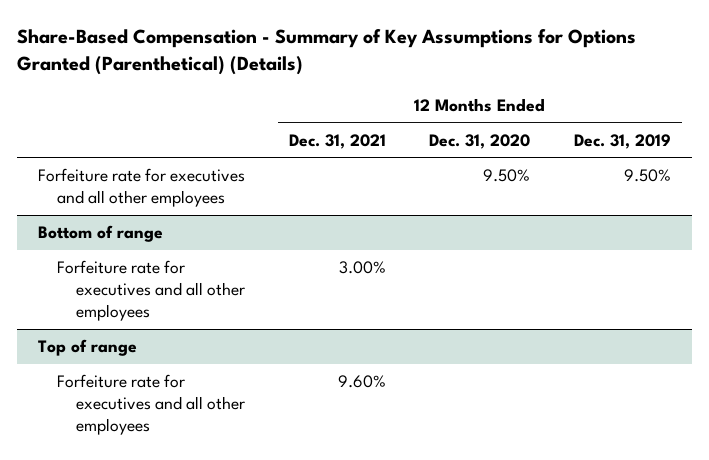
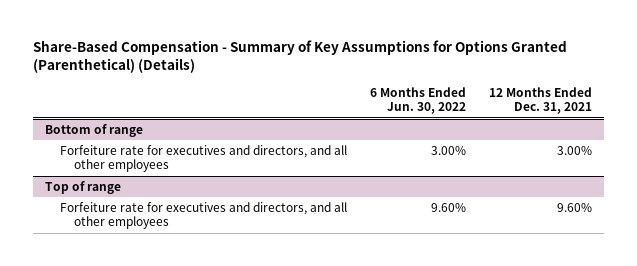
- | 12 Months Ended Dec. 31, 2021 | 12 Months Ended Dec. 31, 2020 | 12 Months Ended Dec. 31, 2019
+ | 6 Months Ended Jun. 30, 2022 | 12 Months Ended Dec. 31, 2021
- Forfeiture rate for executives and all other employees | | 9.50% | 9.50%
@ Bottom of range
- Forfeiture rate for executives and all other employees | 3.00% | |
+ Forfeiture rate for executives and directors, and all other employees | 3.00% | 3.00%
@ Top of range
- Forfeiture rate for executives and all other employees | 9.60% | |
+ Forfeiture rate for executives and directors, and all other employees | 9.60% | 9.60%

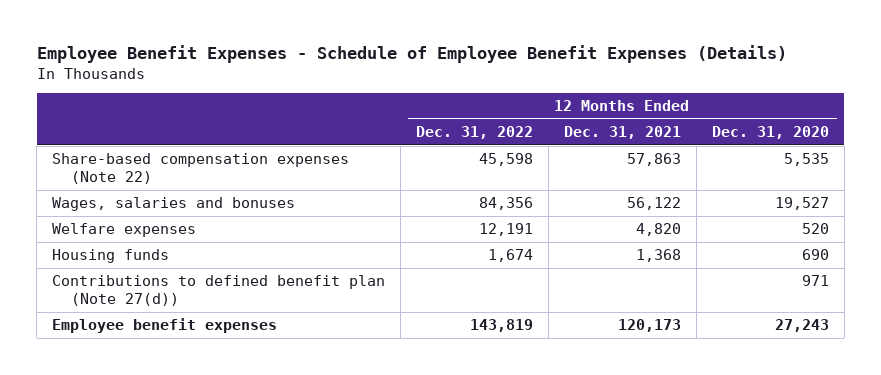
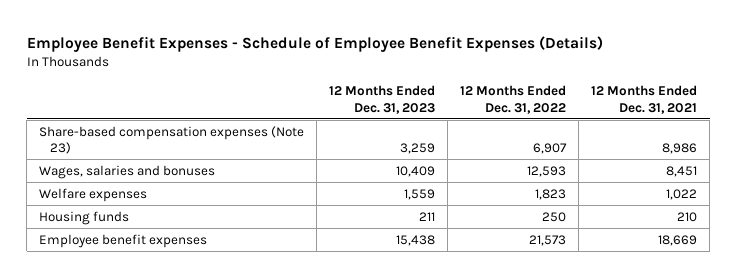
- | 12 Months Ended Dec. 31, 2022 | 12 Months Ended Dec. 31, 2021 | 12 Months Ended Dec. 31, 2020
+ | 12 Months Ended Dec. 31, 2023 | 12 Months Ended Dec. 31, 2022 | 12 Months Ended Dec. 31, 2021
- Share-based compensation expenses (Note 22) | 45,598 | 57,863 | 5,535
- Wages, salaries and bonuses | 84,356 | 56,122 | 19,527
- Welfare expenses | 12,191 | 4,820 | 520
- Housing funds | 1,674 | 1,368 | 690
- Contributions to defined benefit plan (Note 27(d)) | | | 971
- Employee benefit expenses | 143,819 | 120,173 | 27,243
+ Share-based compensation expenses (Note 23) | 3,259 | 6,907 | 8,986
+ Wages, salaries and bonuses | 10,409 | 12,593 | 8,451
+ Welfare expenses | 1,559 | 1,823 | 1,022
+ Housing funds | 211 | 250 | 210
+ Employee benefit expenses | 15,438 | 21,573 | 18,669

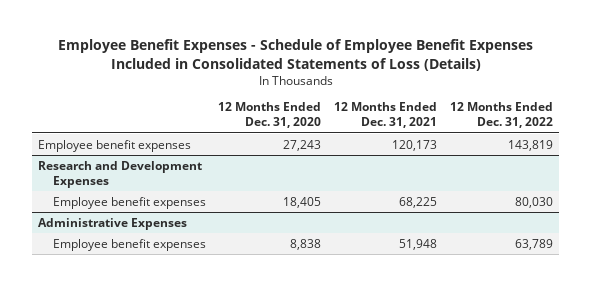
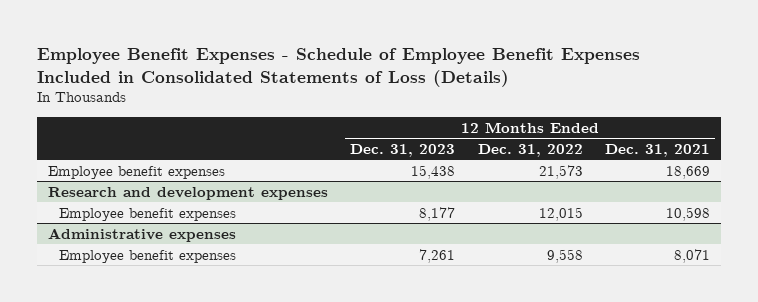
- | 12 Months Ended Dec. 31, 2020 | 12 Months Ended Dec. 31, 2021 | 12 Months Ended Dec. 31, 2022
+ | 12 Months Ended Dec. 31, 2023 | 12 Months Ended Dec. 31, 2022 | 12 Months Ended Dec. 31, 2021
- Employee benefit expenses | 27,243 | 120,173 | 143,819
- Research and Development Expenses
- Employee benefit expenses | 18,405 | 68,225 | 80,030
- Administrative Expenses
- Employee benefit expenses | 8,838 | 51,948 | 63,789
+ Employee benefit expenses | 15,438 | 21,573 | 18,669
+ Research and development expenses
+ Employee benefit expenses | 8,177 | 12,015 | 10,598
+ Administrative expenses
+ Employee benefit expenses | 7,261 | 9,558 | 8,071

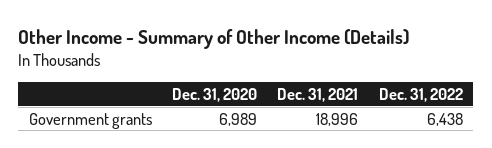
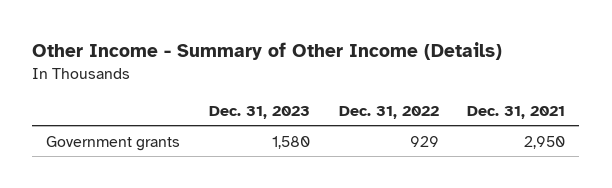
- | Dec. 31, 2020 | Dec. 31, 2021 | Dec. 31, 2022
+ | Dec. 31, 2023 | Dec. 31, 2022 | Dec. 31, 2021
- Government grants | 6,989 | 18,996 | 6,438
+ Government grants | 1,580 | 929 | 2,950

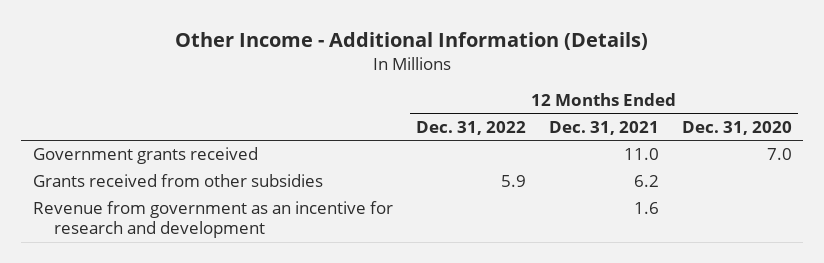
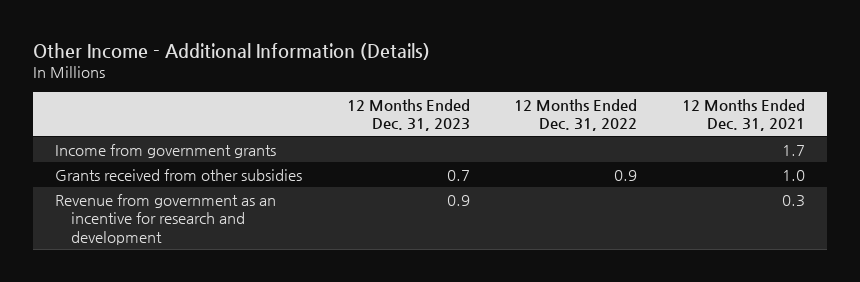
- | 12 Months Ended Dec. 31, 2022 | 12 Months Ended Dec. 31, 2021 | 12 Months Ended Dec. 31, 2020
+ | 12 Months Ended Dec. 31, 2023 | 12 Months Ended Dec. 31, 2022 | 12 Months Ended Dec. 31, 2021
- Government grants received | | 11.0 | 7.0
- Grants received from other subsidies | 5.9 | 6.2 |
- Revenue from government as an incentive for research and development | | 1.6 |
+ Income from government grants | | | 1.7
+ Grants received from other subsidies | 0.7 | 0.9 | 1.0
+ Revenue from government as an incentive for research and development | 0.9 | | 0.3

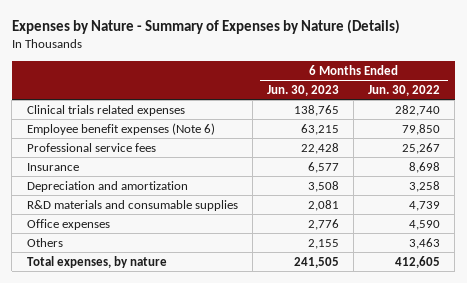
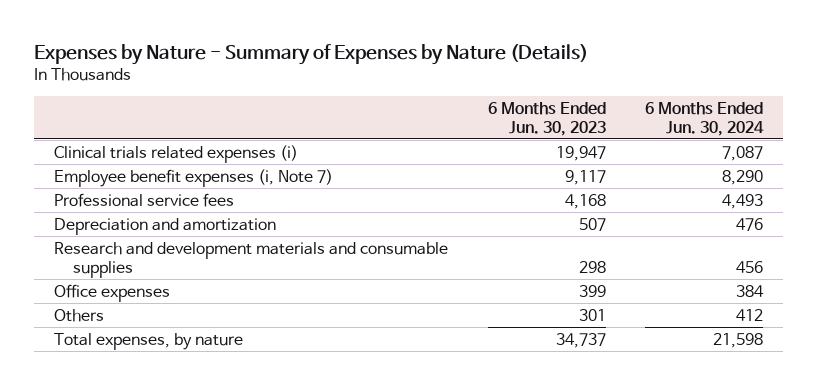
- | 6 Months Ended Jun. 30, 2023 | 6 Months Ended Jun. 30, 2022
+ | 6 Months Ended Jun. 30, 2023 | 6 Months Ended Jun. 30, 2024
- Clinical trials related expenses | 138,765 | 282,740
- Employee benefit expenses (Note 6) | 63,215 | 79,850
- Professional service fees | 22,428 | 25,267
- Insurance | 6,577 | 8,698
- Depreciation and amortization | 3,508 | 3,258
- R&D materials and consumable supplies | 2,081 | 4,739
- Office expenses | 2,776 | 4,590
- Others | 2,155 | 3,463
- Total expenses, by nature | 241,505 | 412,605
+ Clinical trials related expenses (i) | 19,947 | 7,087
+ Employee benefit expenses (i, Note 7) | 9,117 | 8,290
+ Professional service fees | 4,168 | 4,493
+ Depreciation and amortization | 507 | 476
+ Research and development materials and consumable supplies | 298 | 456
+ Office expenses | 399 | 384
+ Others | 301 | 412
+ Total expenses, by nature | 34,737 | 21,598

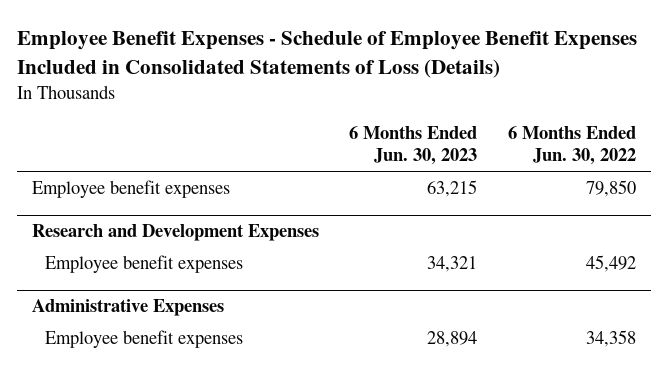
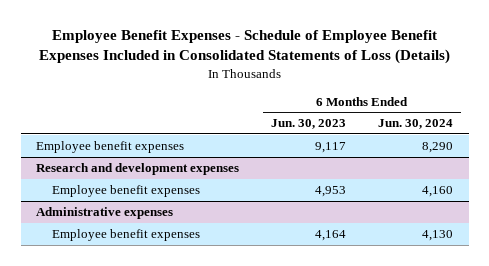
- | 6 Months Ended Jun. 30, 2023 | 6 Months Ended Jun. 30, 2022
+ | 6 Months Ended Jun. 30, 2023 | 6 Months Ended Jun. 30, 2024
- Employee benefit expenses | 63,215 | 79,850
- Research and Development Expenses
- Employee benefit expenses | 34,321 | 45,492
- Administrative Expenses
- Employee benefit expenses | 28,894 | 34,358
+ Employee benefit expenses | 9,117 | 8,290
+ Research and development expenses
+ Employee benefit expenses | 4,953 | 4,160
+ Administrative expenses
+ Employee benefit expenses | 4,164 | 4,130

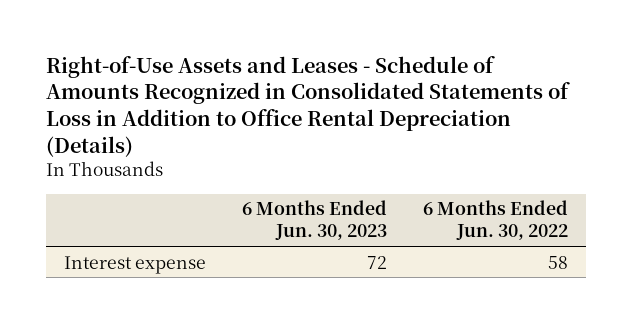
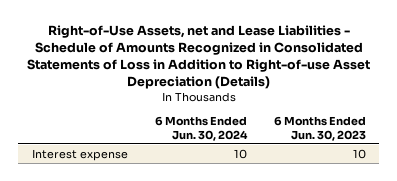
- Right-of-Use Assets and Leases - Schedule of Amounts Recognized in Consolidated Statements of Loss in Addition to Office Rental Depreciation (Details)
+ Right-of-Use Assets, net and Lease Liabilities - Schedule of Amounts Recognized in Consolidated Statements of Loss in Addition to Right-of-use Asset Depreciation (Details)
- | 6 Months Ended Jun. 30, 2023 | 6 Months Ended Jun. 30, 2022
+ | 6 Months Ended Jun. 30, 2024 | 6 Months Ended Jun. 30, 2023
- Interest expense | 72 | 58
+ Interest expense | 10 | 10

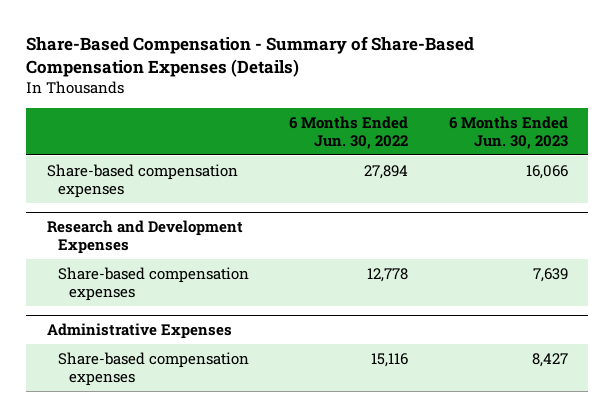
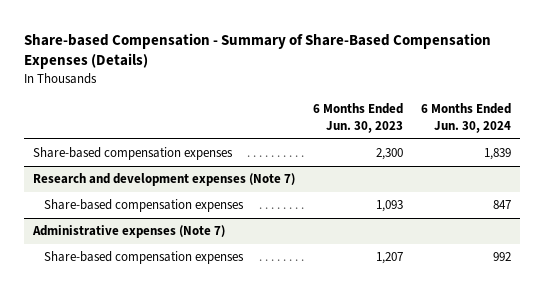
- Share-Based Compensation - Summary of Share-Based Compensation Expenses (Details)
+ Share-based Compensation - Summary of Share-Based Compensation Expenses (Details)
- | 6 Months Ended Jun. 30, 2022 | 6 Months Ended Jun. 30, 2023
+ | 6 Months Ended Jun. 30, 2023 | 6 Months Ended Jun. 30, 2024
- Share-based compensation expenses | 27,894 | 16,066
- Research and Development Expenses
- Share-based compensation expenses | 12,778 | 7,639
- Administrative Expenses
- Share-based compensation expenses | 15,116 | 8,427
+ Share-based compensation expenses | 2,300 | 1,839
+ Research and development expenses (Note 7)
+ Share-based compensation expenses | 1,093 | 847
+ Administrative expenses (Note 7)
+ Share-based compensation expenses | 1,207 | 992

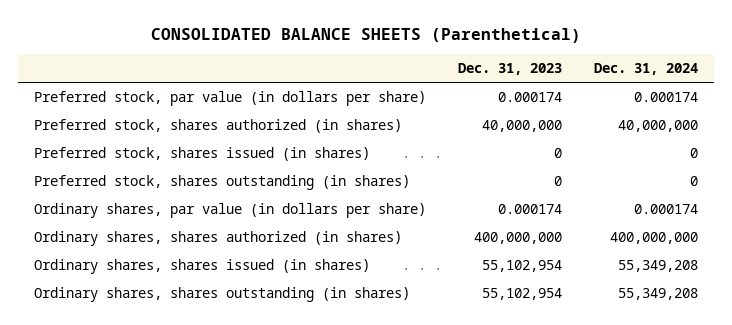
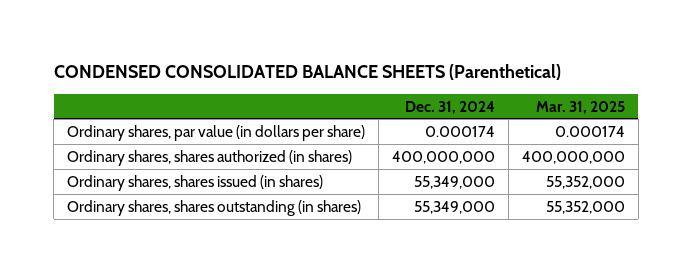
- CONSOLIDATED BALANCE SHEETS (Parenthetical)
+ CONDENSED CONSOLIDATED BALANCE SHEETS (Parenthetical)
- | Dec. 31, 2023 | Dec. 31, 2024
+ | Dec. 31, 2024 | Mar. 31, 2025
- Preferred stock, par value (in dollars per share) | 0.000174 | 0.000174
- Preferred stock, shares authorized (in shares) | 40,000,000 | 40,000,000
- Preferred stock, shares issued (in shares) | 0 | 0
- Preferred stock, shares outstanding (in shares) | 0 | 0
- Ordinary shares, shares issued (in shares) | 55,102,954 | 55,349,208
- Ordinary shares, shares outstanding (in shares) | 55,102,954 | 55,349,208
+ Ordinary shares, shares issued (in shares) | 55,349,000 | 55,352,000
+ Ordinary shares, shares outstanding (in shares) | 55,349,000 | 55,352,000

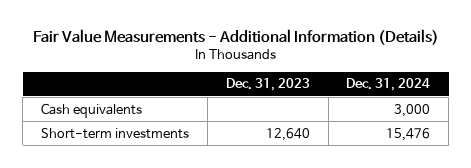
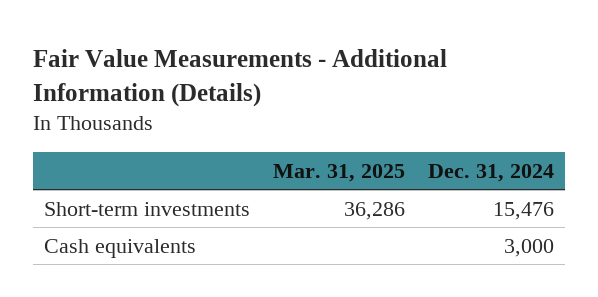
- | Dec. 31, 2023 | Dec. 31, 2024
+ | Mar. 31, 2025 | Dec. 31, 2024
moved down: Cash equivalents | | 3,000

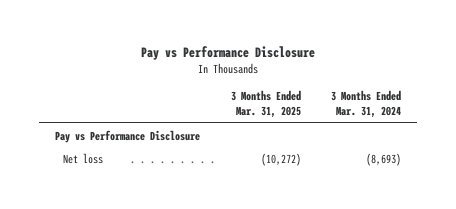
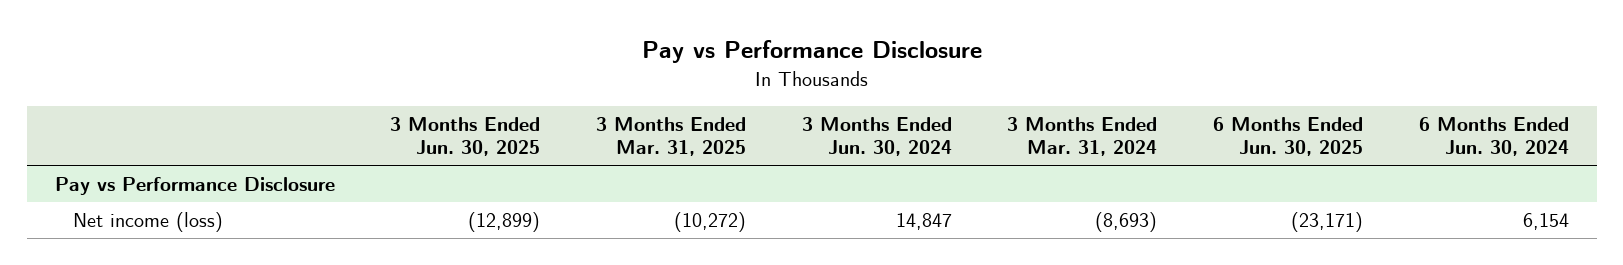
- | 3 Months Ended Mar. 31, 2025 | 3 Months Ended Mar. 31, 2024
+ | 3 Months Ended Jun. 30, 2025 | 3 Months Ended Mar. 31, 2025 | 3 Months Ended Jun. 30, 2024 | 3 Months Ended Mar. 31, 2024 | 6 Months Ended Jun. 30, 2025 | 6 Months Ended Jun. 30, 2024
- Net loss | (10,272) | (8,693)
+ Net income (loss) | (12,899) | (10,272) | 14,847 | (8,693) | (23,171) | 6,154

